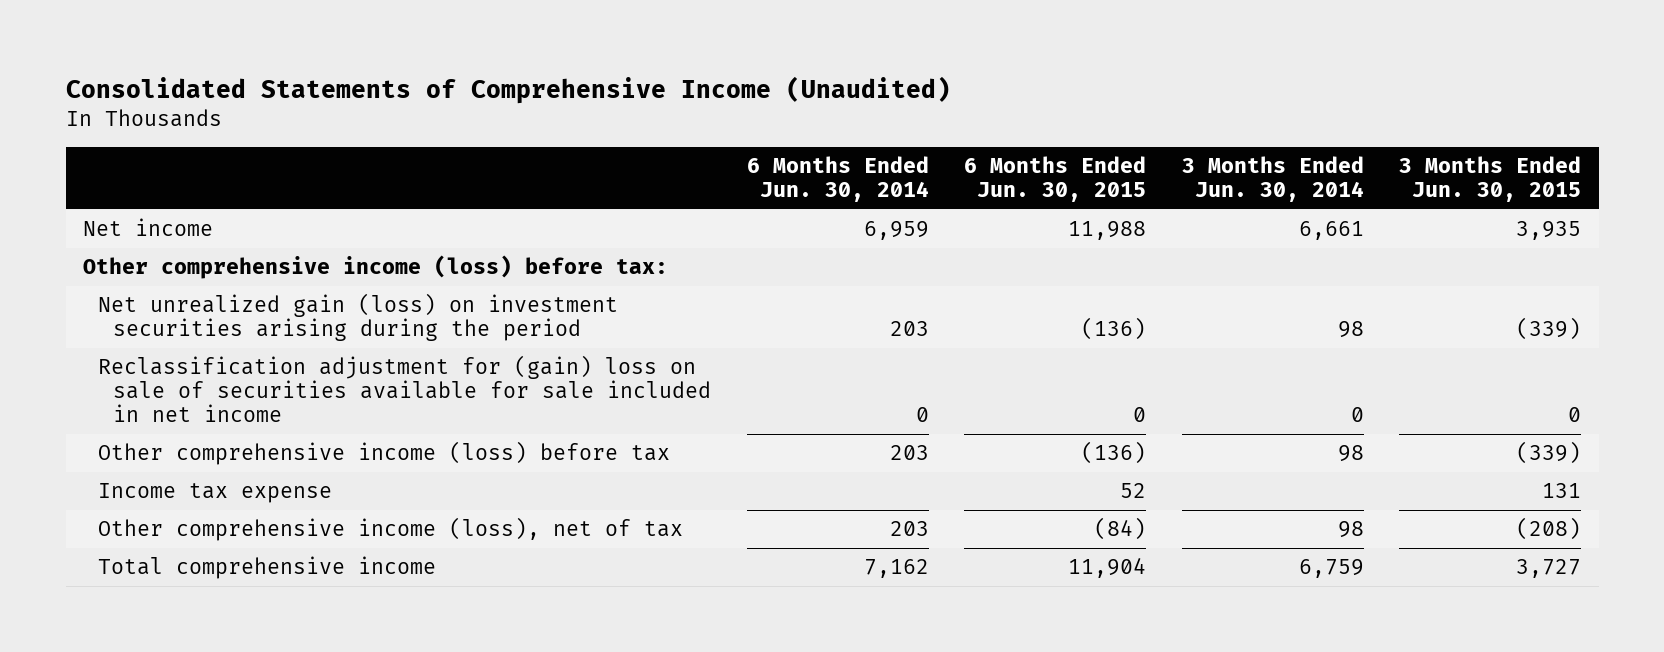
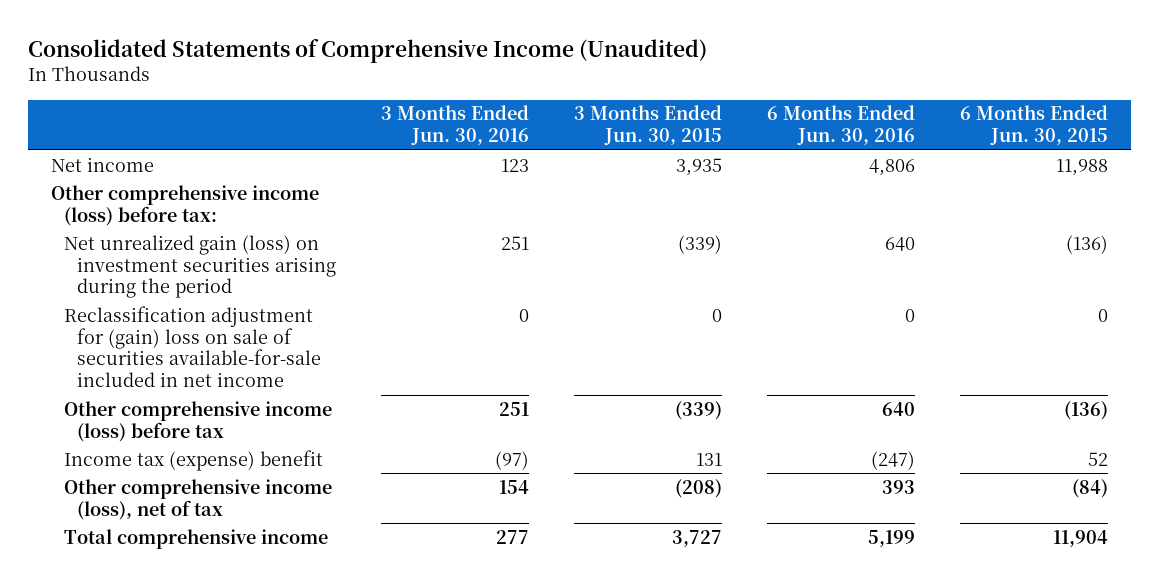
- | 6 Months Ended Jun. 30, 2014 | 6 Months Ended Jun. 30, 2015 | 3 Months Ended Jun. 30, 2014 | 3 Months Ended Jun. 30, 2015
+ | 3 Months Ended Jun. 30, 2016 | 3 Months Ended Jun. 30, 2015 | 6 Months Ended Jun. 30, 2016 | 6 Months Ended Jun. 30, 2015
- Reclassification adjustment for (gain) loss on sale of securities available for sale included in net income | 0 | 0 | 0 | 0
+ Reclassification adjustment for (gain) loss on sale of securities available-for-sale included in net income | 0 | 0 | 0 | 0
- Income tax expense | | 52 | | 131
+ Income tax (expense) benefit | (97) | 131 | (247) | 52

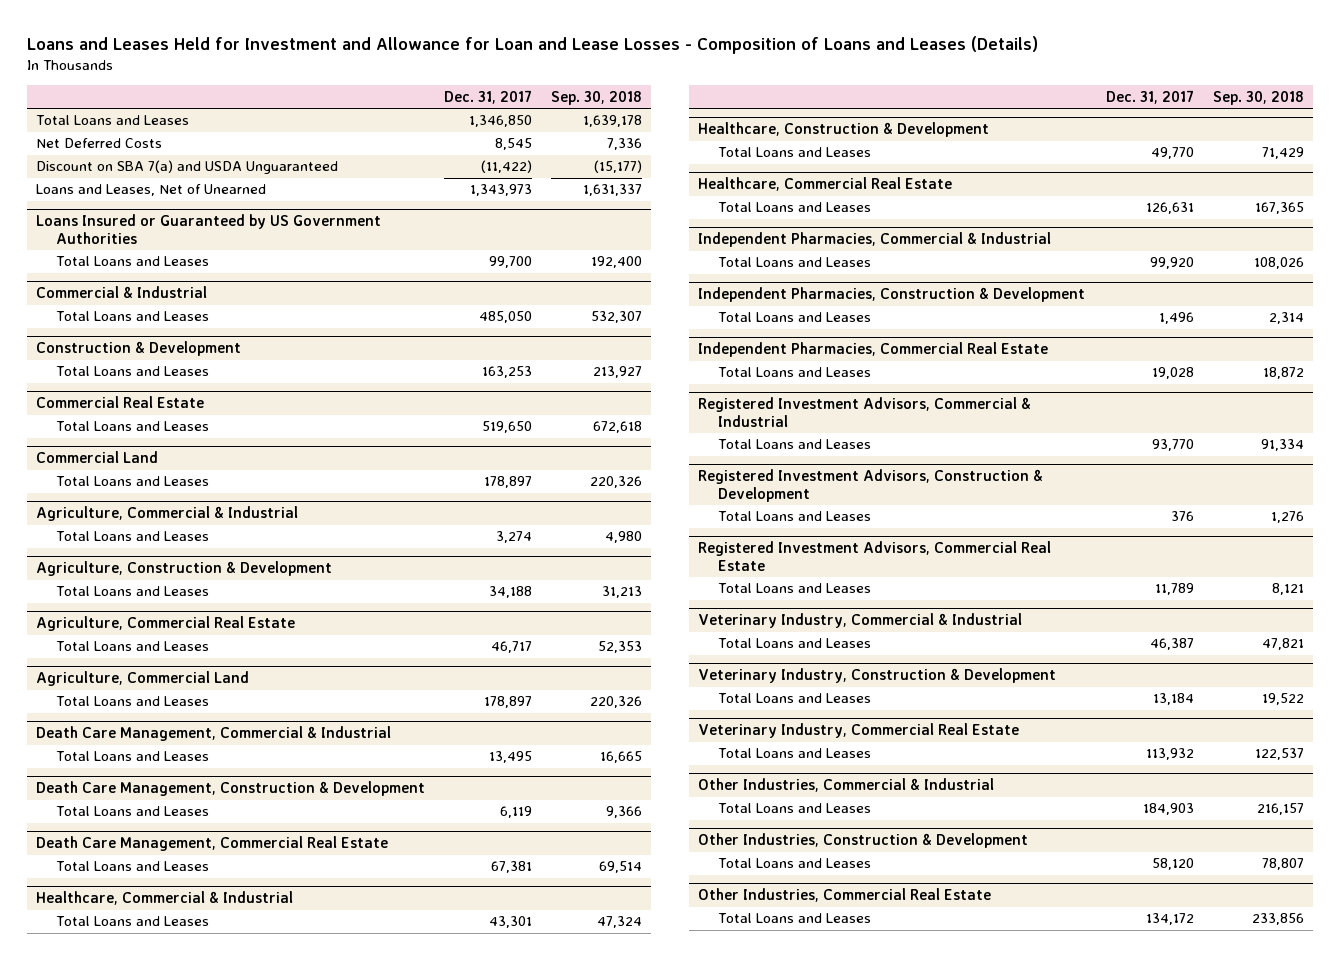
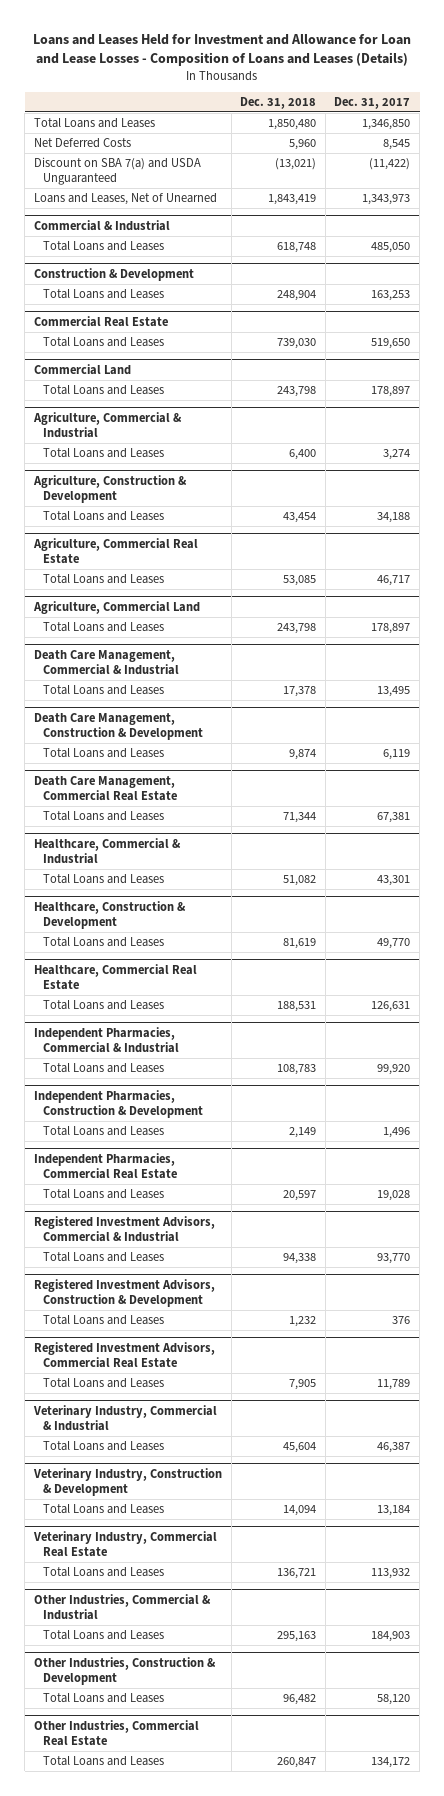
- | Dec. 31, 2017 | Sep. 30, 2018
+ | Dec. 31, 2018 | Dec. 31, 2017
- Loans Insured or Guaranteed by US Government Authorities
- Total Loans and Leases | 99,700 | 192,400

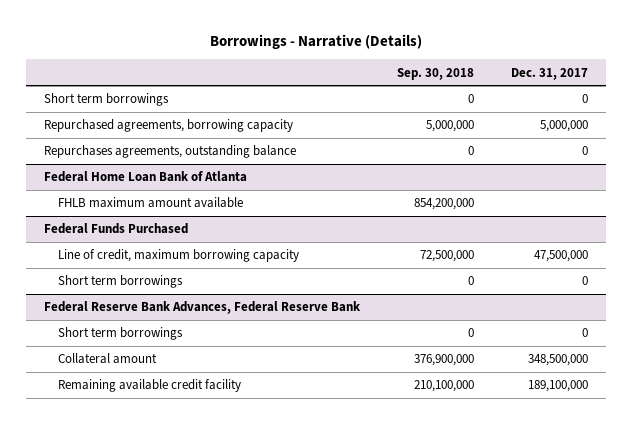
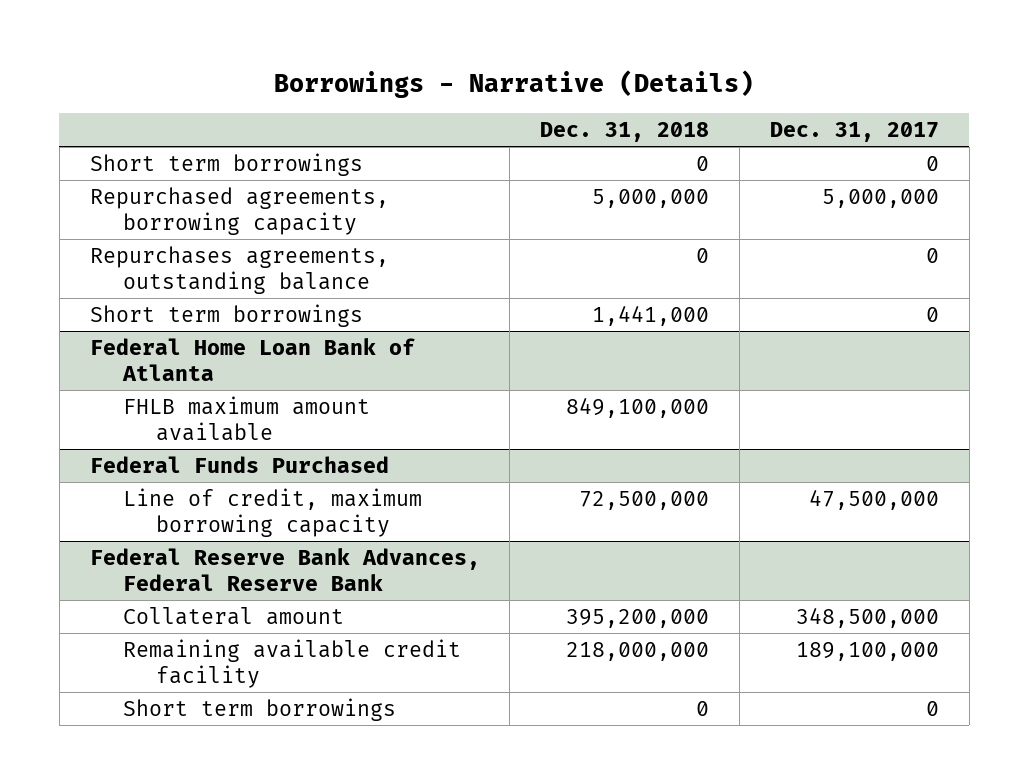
- | Sep. 30, 2018 | Dec. 31, 2017
+ | Dec. 31, 2018 | Dec. 31, 2017
+ Short term borrowings | 1,441,000 | 0
@ Federal Funds Purchased
- Short term borrowings | 0 | 0
@ Federal Reserve Bank Advances, Federal Reserve Bank
moved down: Short term borrowings | 0 | 0

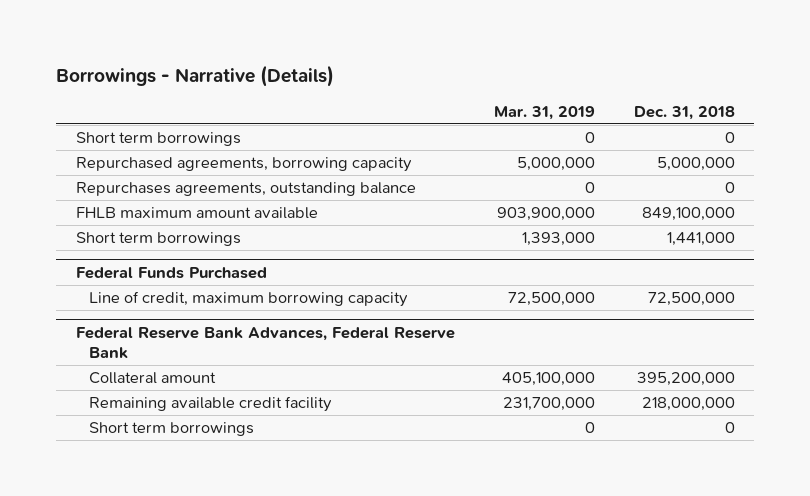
- | Dec. 31, 2018 | Dec. 31, 2017
+ | Mar. 31, 2019 | Dec. 31, 2018
- Federal Home Loan Bank of Atlanta
moved down: Short term borrowings | 1,393,000 | 1,441,000

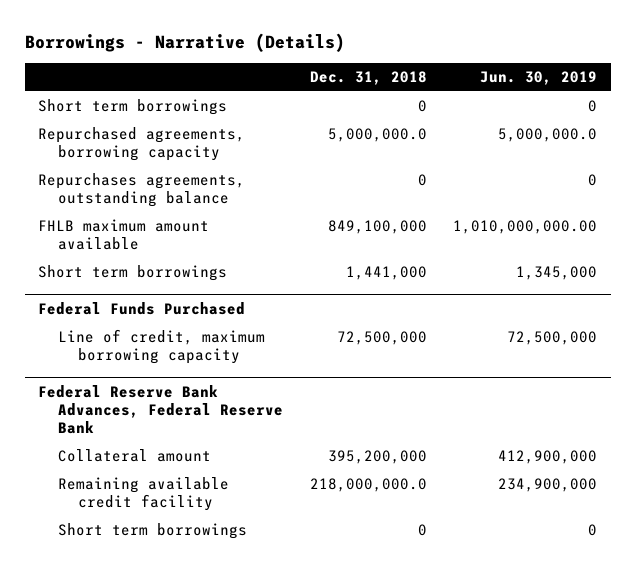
- | Mar. 31, 2019 | Dec. 31, 2018
+ | Dec. 31, 2018 | Jun. 30, 2019
- Repurchased agreements, borrowing capacity | 5,000,000 | 5,000,000
+ Repurchased agreements, borrowing capacity | 5,000,000.0 | 5,000,000.0
@ Federal Reserve Bank Advances, Federal Reserve Bank
- Remaining available credit facility | 231,700,000 | 218,000,000
+ Remaining available credit facility | 218,000,000.0 | 234,900,000

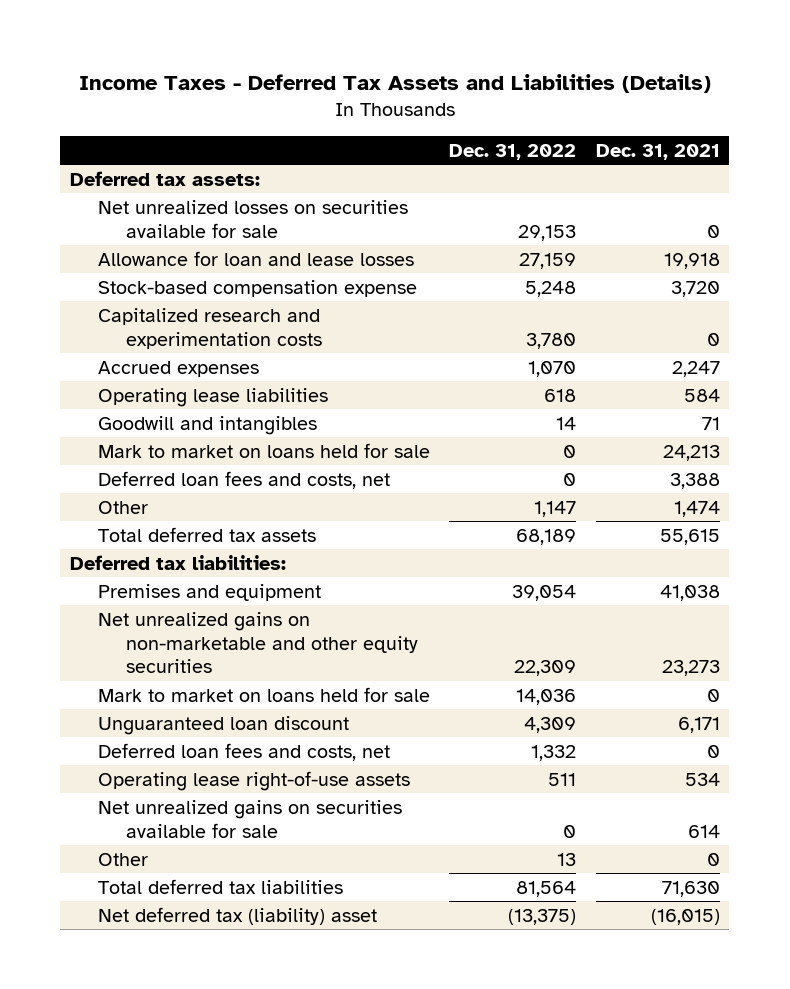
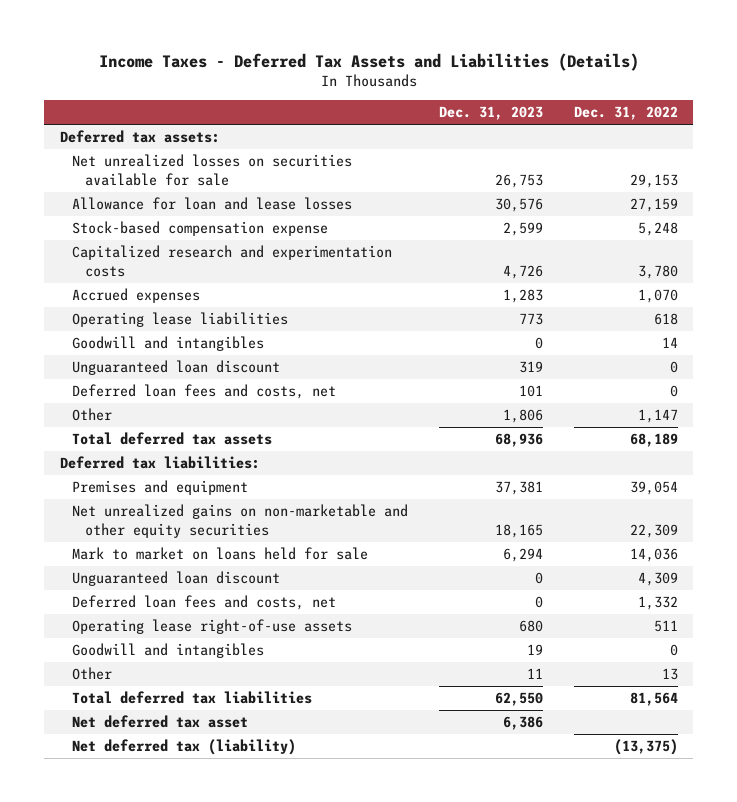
- | Dec. 31, 2022 | Dec. 31, 2021
+ | Dec. 31, 2023 | Dec. 31, 2022
- Mark to market on loans held for sale | 0 | 24,213
+ Unguaranteed loan discount | 319 | 0
- Net unrealized gains on securities available for sale | 0 | 614
+ Goodwill and intangibles | 19 | 0
- Net deferred tax (liability) asset | (13,375) | (16,015)
+ Net deferred tax asset | 6,386 |
+ Net deferred tax (liability) | | (13,375)

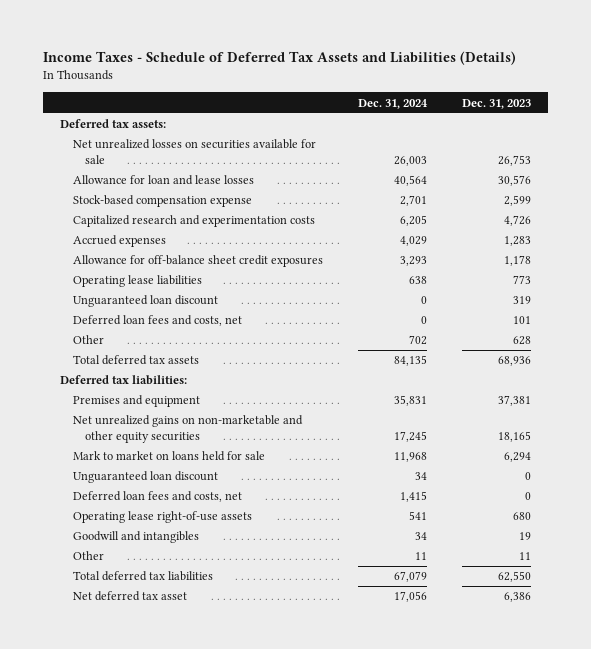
- Income Taxes - Deferred Tax Assets and Liabilities (Details)
+ Income Taxes - Schedule of Deferred Tax Assets and Liabilities (Details)
- | Dec. 31, 2023 | Dec. 31, 2022
+ | Dec. 31, 2024 | Dec. 31, 2023
+ Allowance for off-balance sheet credit exposures | 3,293 | 1,178
- Goodwill and intangibles | 0 | 14
- Other | 1,806 | 1,147
+ Other | 702 | 628
- Net deferred tax (liability) | | (13,375)

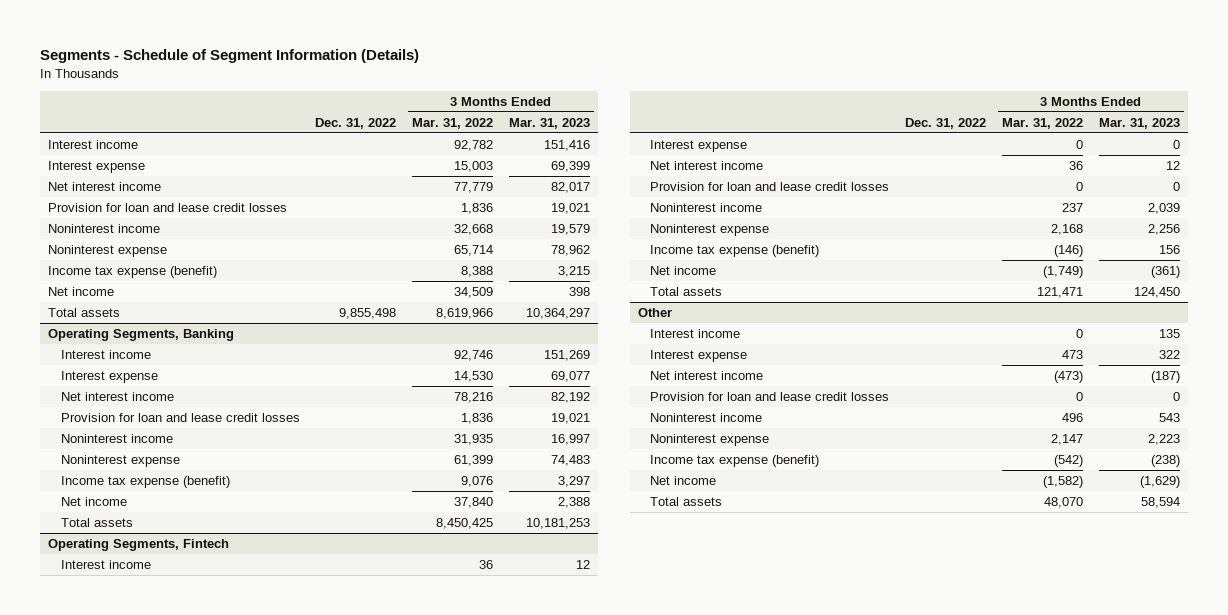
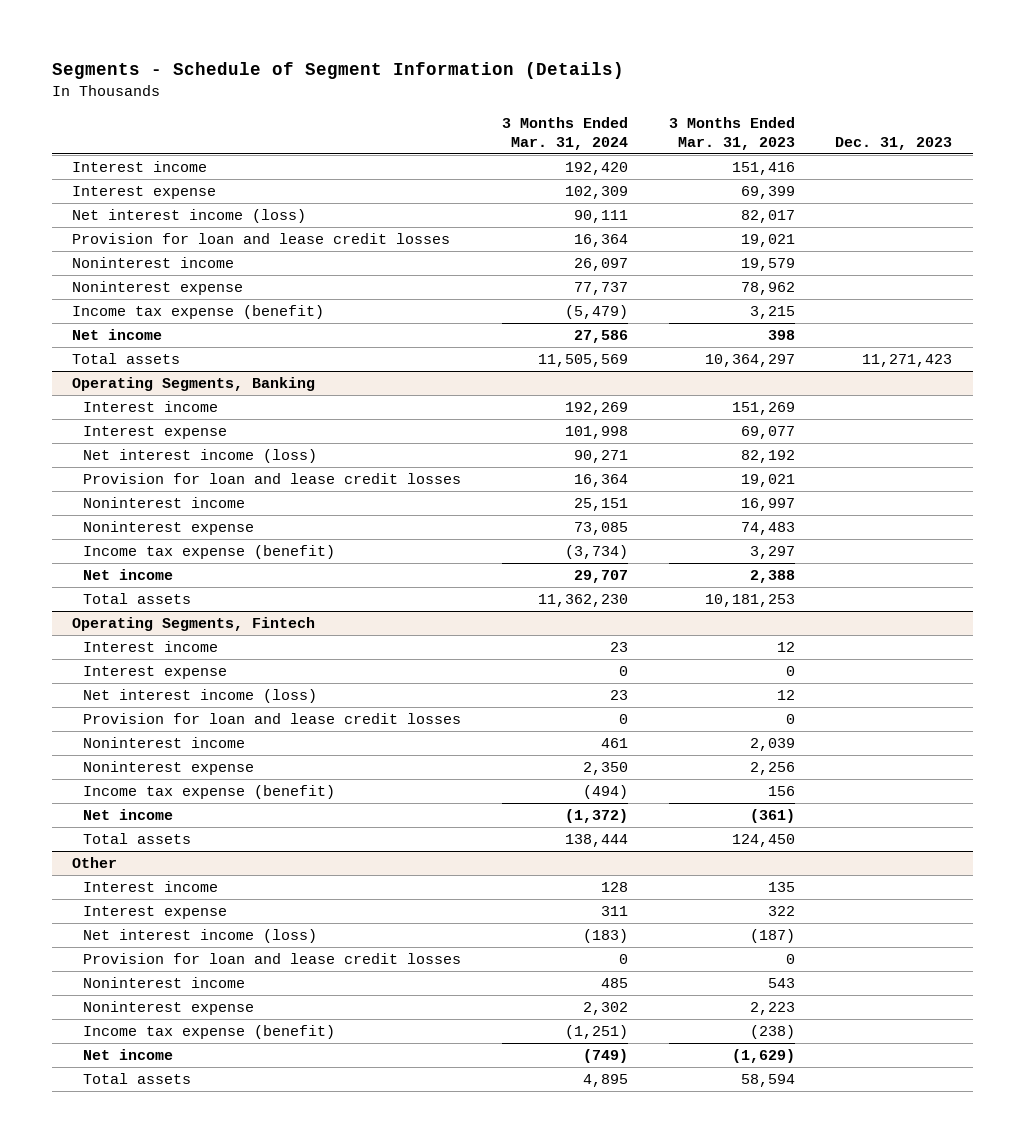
- | Dec. 31, 2022 | 3 Months Ended Mar. 31, 2022 | 3 Months Ended Mar. 31, 2023
+ | 3 Months Ended Mar. 31, 2024 | 3 Months Ended Mar. 31, 2023 | Dec. 31, 2023
- Net interest income | | 77,779 | 82,017
+ Net interest income (loss) | 90,111 | 82,017 |
@ Operating Segments, Banking
- Net interest income | | 78,216 | 82,192
+ Net interest income (loss) | 90,271 | 82,192 |
@ Operating Segments, Fintech
- Net interest income | | 36 | 12
+ Net interest income (loss) | 23 | 12 |
@ Other
- Net interest income | | (473) | (187)
+ Net interest income (loss) | (183) | (187) |

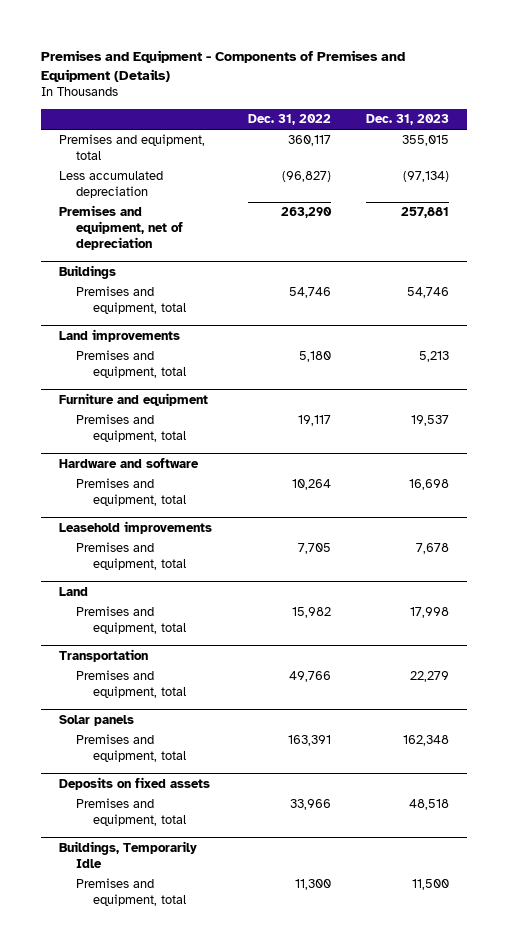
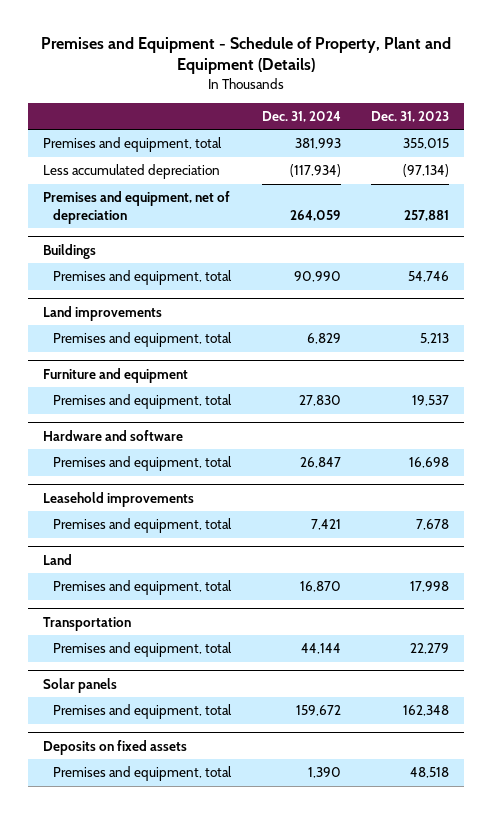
- Premises and Equipment - Components of Premises and Equipment (Details)
+ Premises and Equipment - Schedule of Property, Plant and Equipment (Details)
- | Dec. 31, 2022 | Dec. 31, 2023
+ | Dec. 31, 2024 | Dec. 31, 2023
- Buildings, Temporarily Idle
- Premises and equipment, total | 11,300 | 11,500

